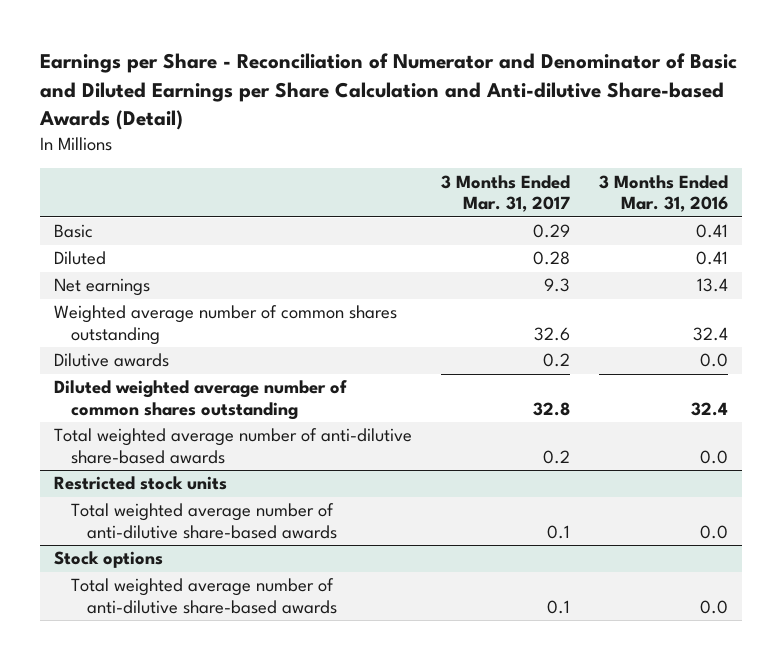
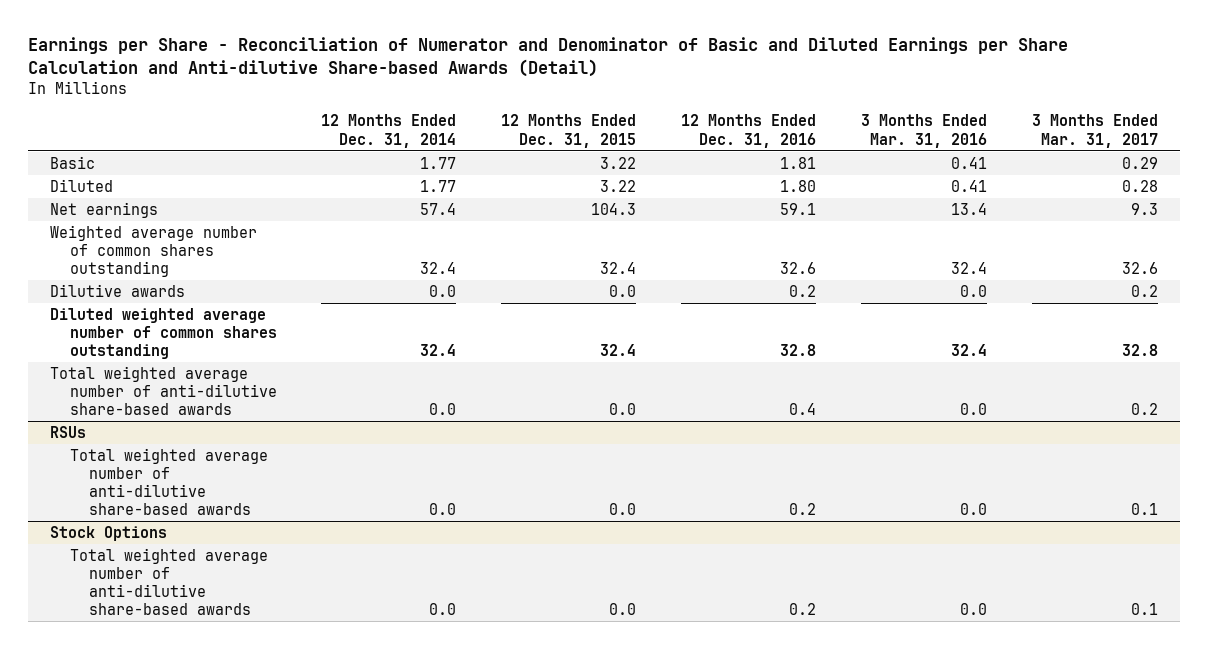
- | 3 Months Ended Mar. 31, 2017 | 3 Months Ended Mar. 31, 2016
+ | 12 Months Ended Dec. 31, 2014 | 12 Months Ended Dec. 31, 2015 | 12 Months Ended Dec. 31, 2016 | 3 Months Ended Mar. 31, 2016 | 3 Months Ended Mar. 31, 2017
- Restricted stock units
+ RSUs
- Stock options
+ Stock Options

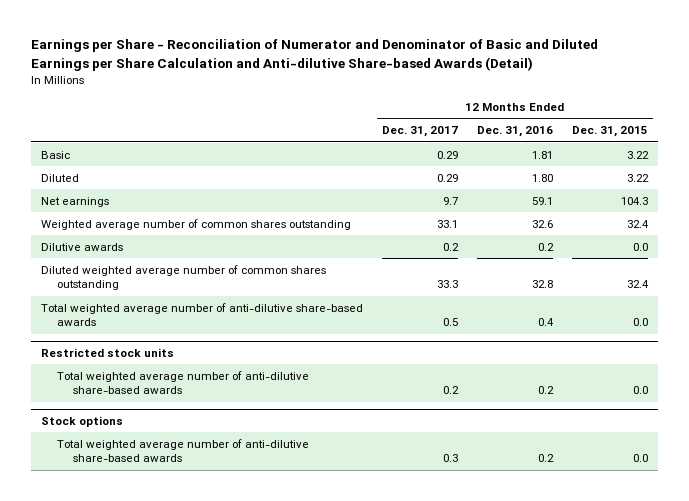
- | 12 Months Ended Dec. 31, 2014 | 12 Months Ended Dec. 31, 2015 | 12 Months Ended Dec. 31, 2016 | 3 Months Ended Mar. 31, 2016 | 3 Months Ended Mar. 31, 2017
+ | 12 Months Ended Dec. 31, 2017 | 12 Months Ended Dec. 31, 2016 | 12 Months Ended Dec. 31, 2015
- RSUs
+ Restricted stock units
- Stock Options
+ Stock options

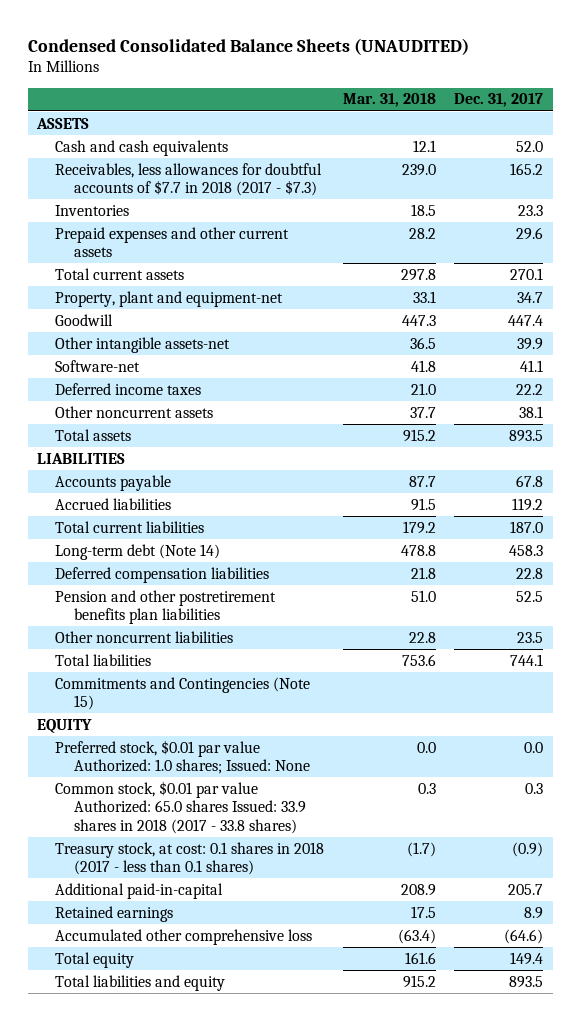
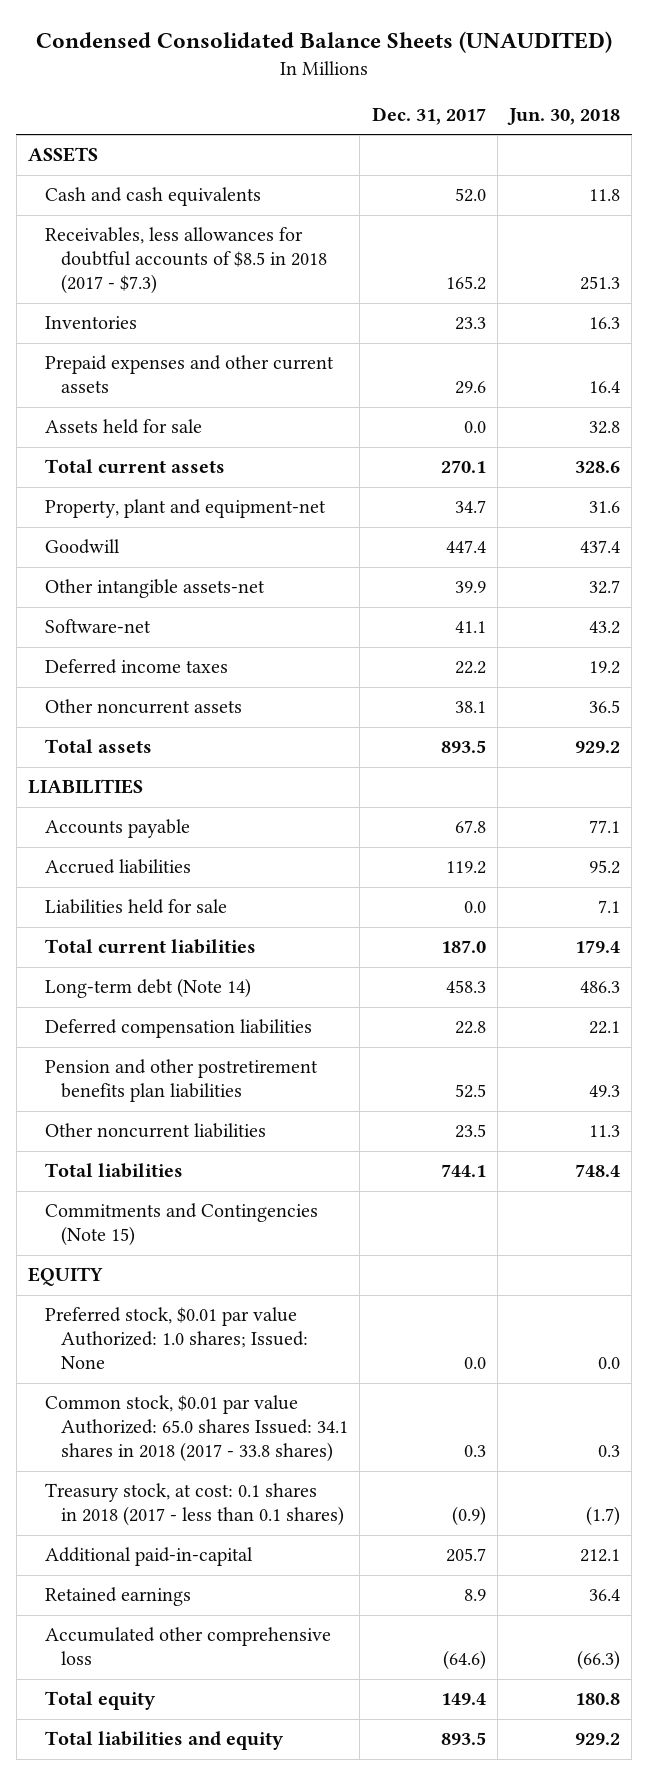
- | Mar. 31, 2018 | Dec. 31, 2017
+ | Dec. 31, 2017 | Jun. 30, 2018
- Receivables, less allowances for doubtful accounts of $7.7 in 2018 (2017 - $7.3) | 239.0 | 165.2
+ Receivables, less allowances for doubtful accounts of $8.5 in 2018 (2017 - $7.3) | 165.2 | 251.3
+ Assets held for sale | 0.0 | 32.8
+ Liabilities held for sale | 0.0 | 7.1
- Common stock, $0.01 par value Authorized: 65.0 shares Issued: 33.9 shares in 2018 (2017 - 33.8 shares) | 0.3 | 0.3
+ Common stock, $0.01 par value Authorized: 65.0 shares Issued: 34.1 shares in 2018 (2017 - 33.8 shares) | 0.3 | 0.3

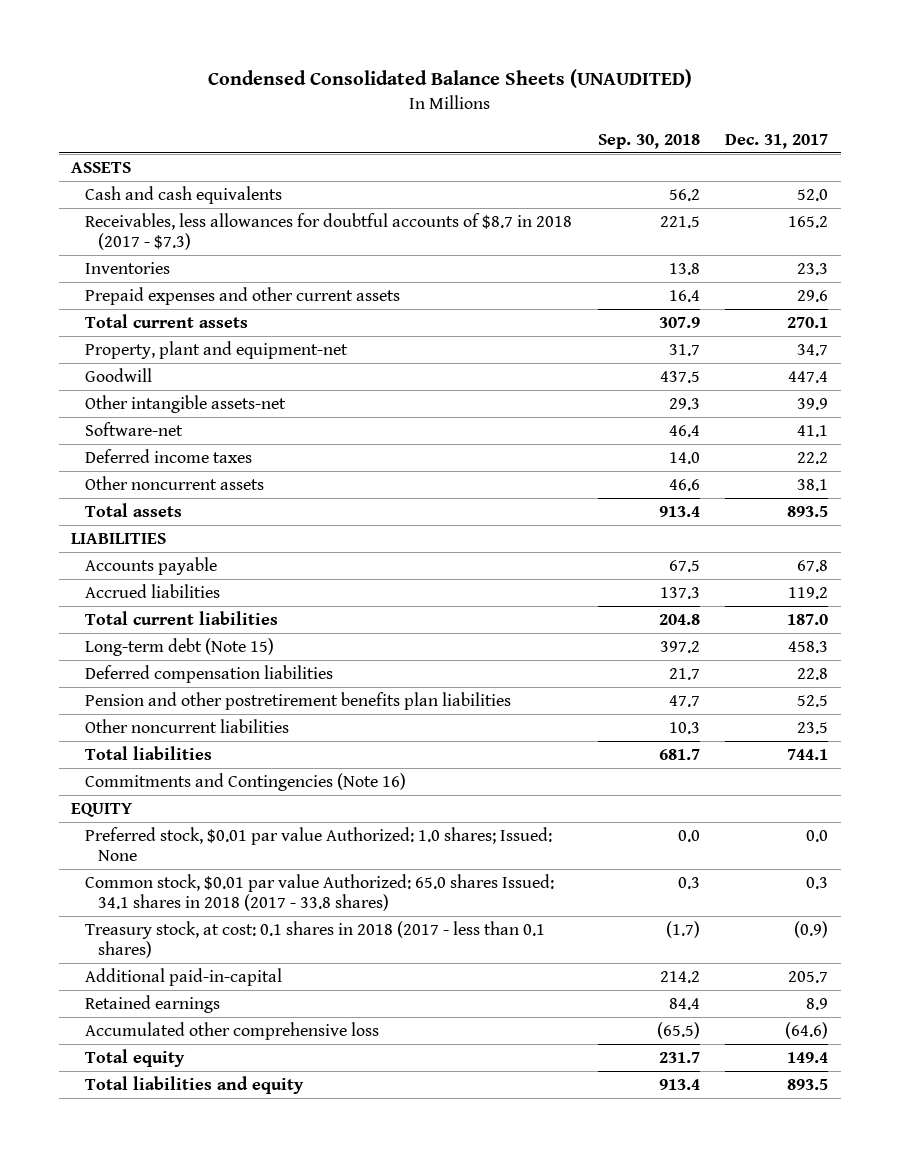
- | Dec. 31, 2017 | Jun. 30, 2018
+ | Sep. 30, 2018 | Dec. 31, 2017
- Receivables, less allowances for doubtful accounts of $8.5 in 2018 (2017 - $7.3) | 165.2 | 251.3
+ Receivables, less allowances for doubtful accounts of $8.7 in 2018 (2017 - $7.3) | 221.5 | 165.2
- Assets held for sale | 0.0 | 32.8
- Liabilities held for sale | 0.0 | 7.1
- Long-term debt (Note 14) | 458.3 | 486.3
+ Long-term debt (Note 15) | 397.2 | 458.3
- Commitments and Contingencies (Note 15)
+ Commitments and Contingencies (Note 16)

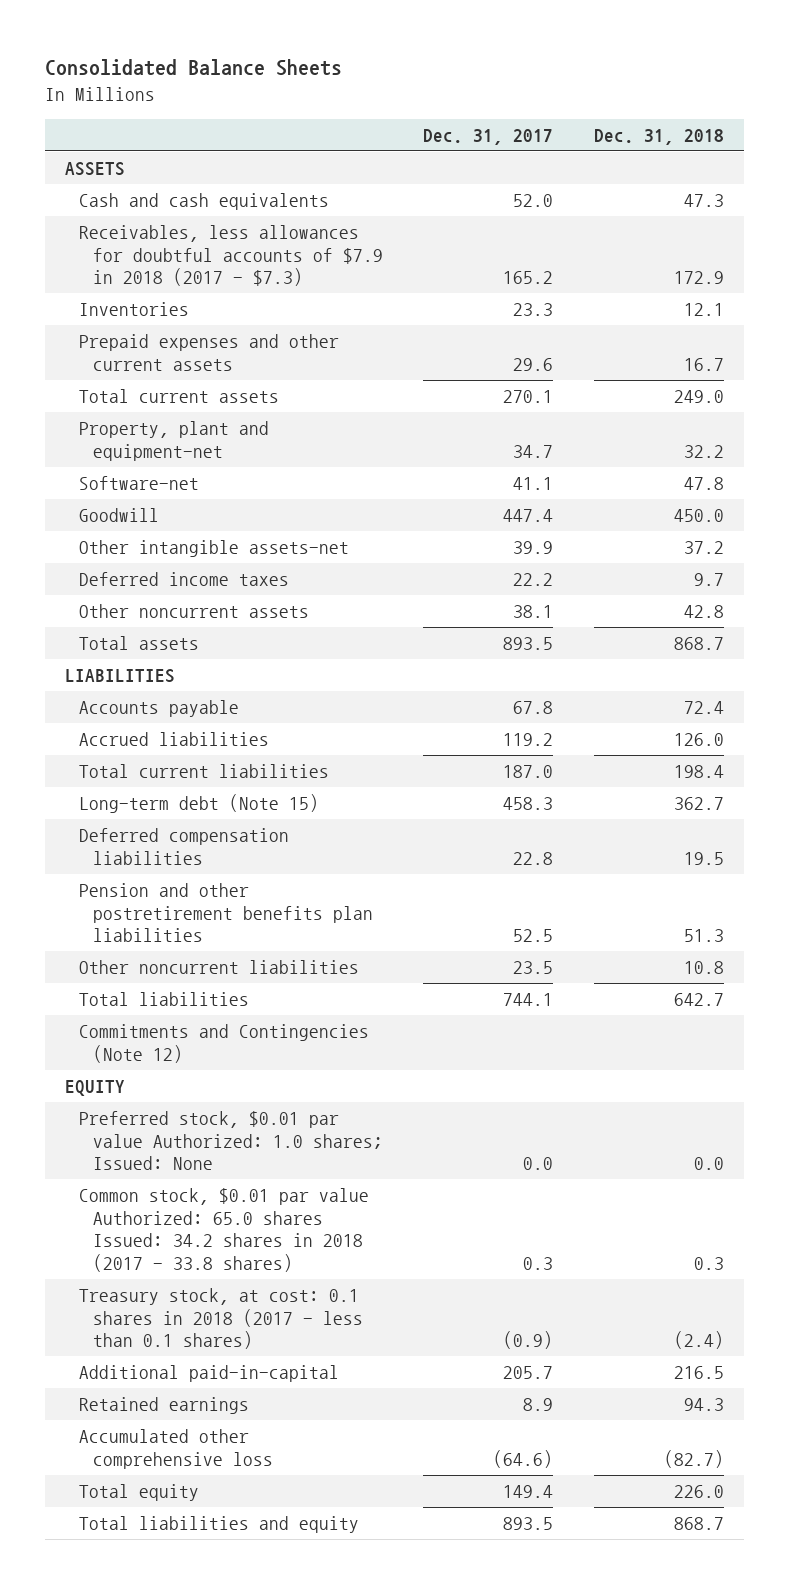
- Condensed Consolidated Balance Sheets (UNAUDITED)
+ Consolidated Balance Sheets
- | Sep. 30, 2018 | Dec. 31, 2017
+ | Dec. 31, 2017 | Dec. 31, 2018
- Receivables, less allowances for doubtful accounts of $8.7 in 2018 (2017 - $7.3) | 221.5 | 165.2
+ Receivables, less allowances for doubtful accounts of $7.9 in 2018 (2017 - $7.3) | 165.2 | 172.9
moved up: Software-net | 41.1 | 47.8
- Commitments and Contingencies (Note 16)
+ Commitments and Contingencies (Note 12)
- Common stock, $0.01 par value Authorized: 65.0 shares Issued: 34.1 shares in 2018 (2017 - 33.8 shares) | 0.3 | 0.3
+ Common stock, $0.01 par value Authorized: 65.0 shares Issued: 34.2 shares in 2018 (2017 - 33.8 shares) | 0.3 | 0.3

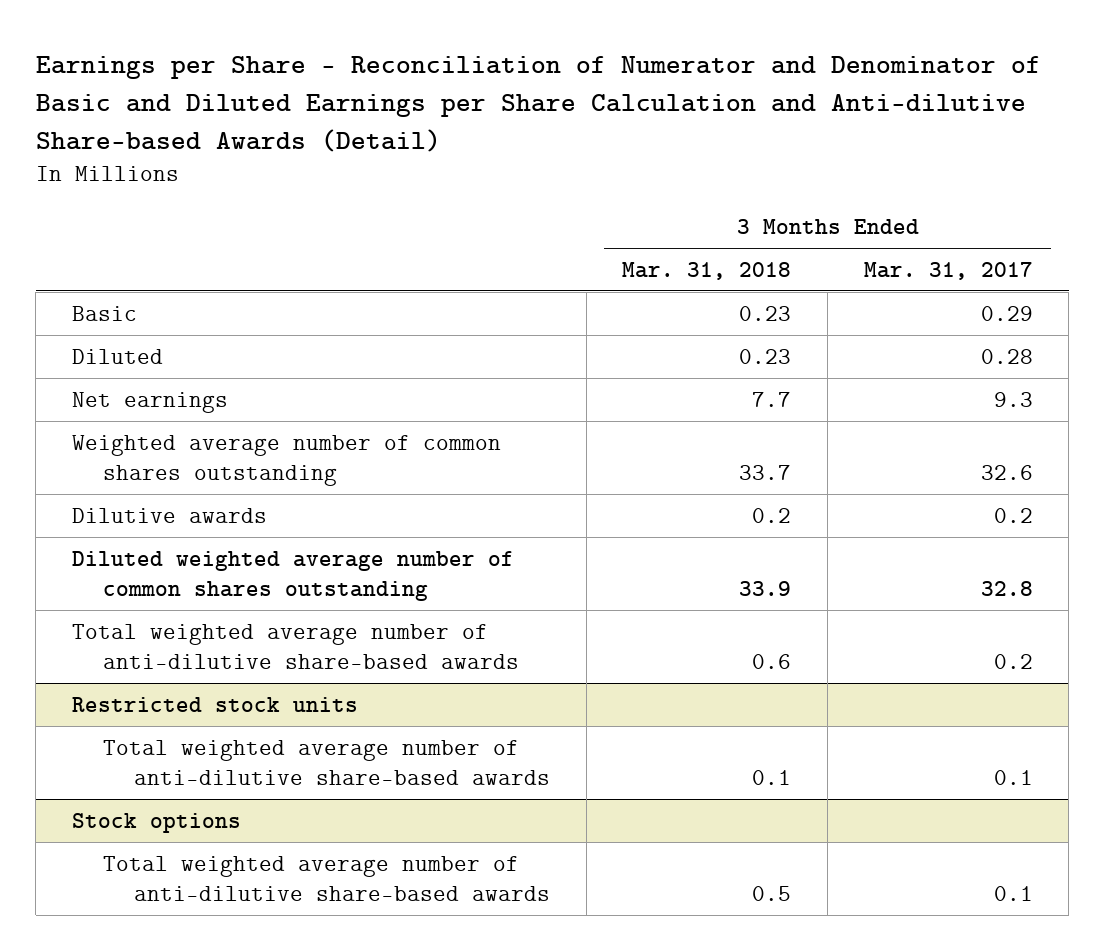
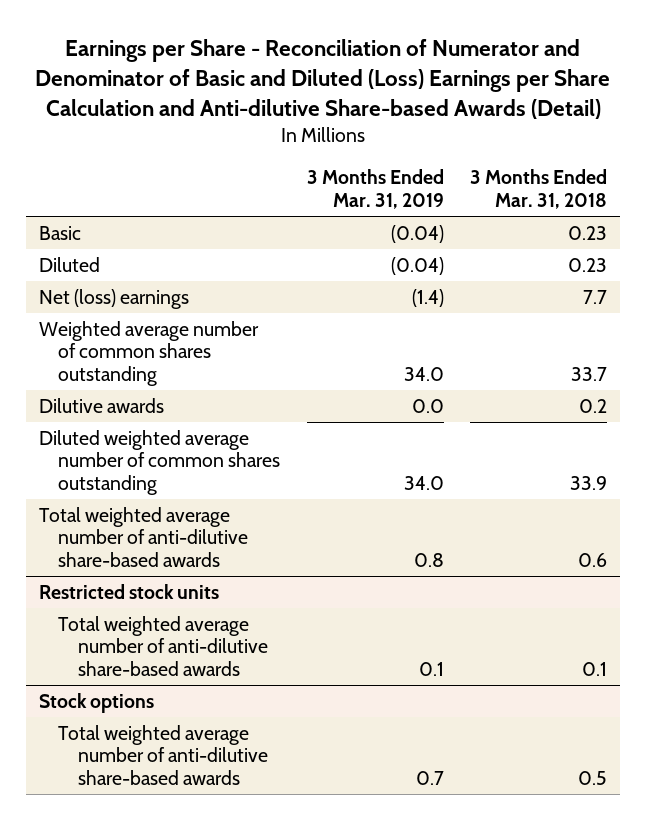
- Earnings per Share - Reconciliation of Numerator and Denominator of Basic and Diluted Earnings per Share Calculation and Anti-dilutive Share-based Awards (Detail)
+ Earnings per Share - Reconciliation of Numerator and Denominator of Basic and Diluted (Loss) Earnings per Share Calculation and Anti-dilutive Share-based Awards (Detail)
- | 3 Months Ended Mar. 31, 2018 | 3 Months Ended Mar. 31, 2017
+ | 3 Months Ended Mar. 31, 2019 | 3 Months Ended Mar. 31, 2018
- Net earnings | 7.7 | 9.3
+ Net (loss) earnings | (1.4) | 7.7

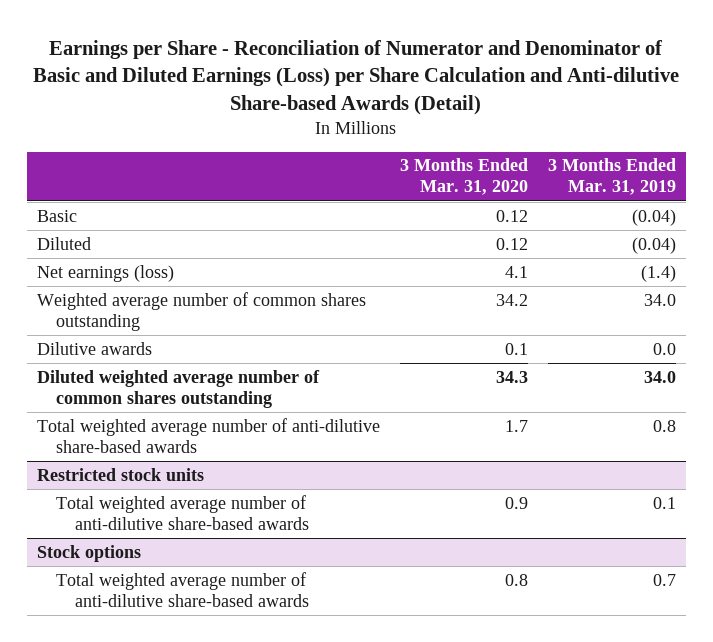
- Earnings per Share - Reconciliation of Numerator and Denominator of Basic and Diluted (Loss) Earnings per Share Calculation and Anti-dilutive Share-based Awards (Detail)
+ Earnings per Share - Reconciliation of Numerator and Denominator of Basic and Diluted Earnings (Loss) per Share Calculation and Anti-dilutive Share-based Awards (Detail)
- | 3 Months Ended Mar. 31, 2019 | 3 Months Ended Mar. 31, 2018
+ | 3 Months Ended Mar. 31, 2020 | 3 Months Ended Mar. 31, 2019
- Net (loss) earnings | (1.4) | 7.7
+ Net earnings (loss) | 4.1 | (1.4)

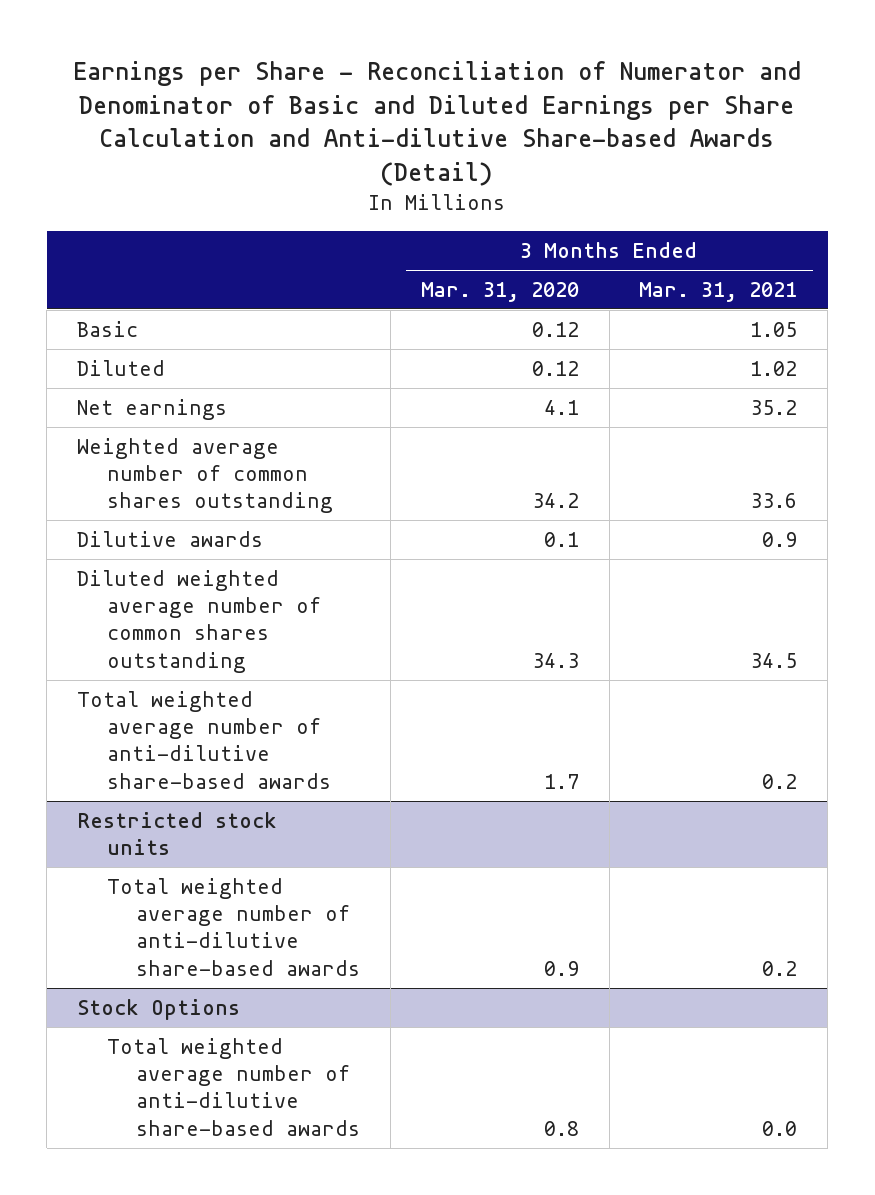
- Earnings per Share - Reconciliation of Numerator and Denominator of Basic and Diluted Earnings (Loss) per Share Calculation and Anti-dilutive Share-based Awards (Detail)
+ Earnings per Share - Reconciliation of Numerator and Denominator of Basic and Diluted Earnings per Share Calculation and Anti-dilutive Share-based Awards (Detail)
- | 3 Months Ended Mar. 31, 2020 | 3 Months Ended Mar. 31, 2019
+ | 3 Months Ended Mar. 31, 2020 | 3 Months Ended Mar. 31, 2021
- Net earnings (loss) | 4.1 | (1.4)
+ Net earnings | 4.1 | 35.2
- Stock options
+ Stock Options

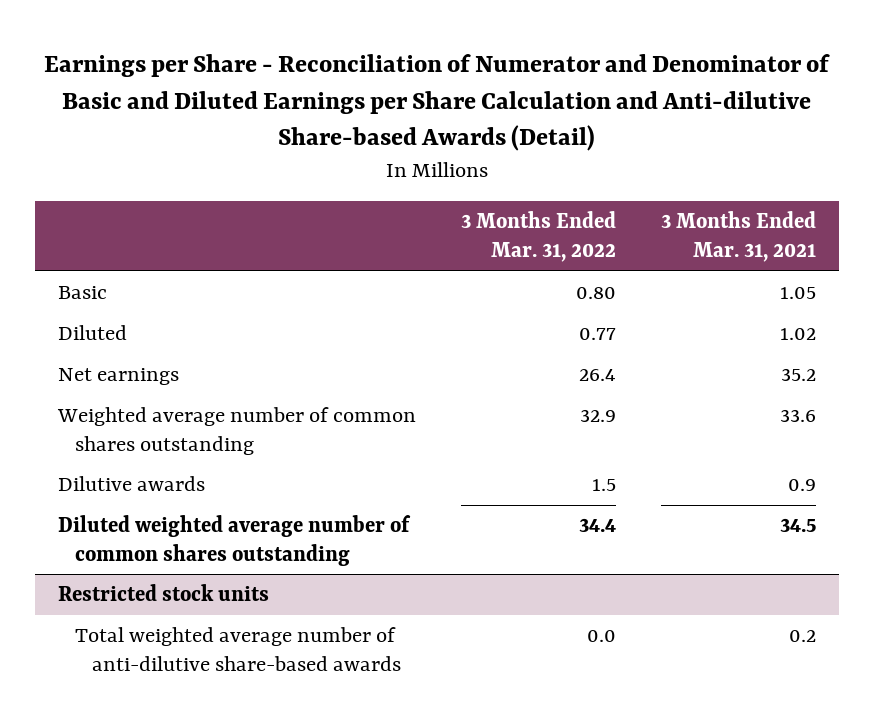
- | 3 Months Ended Mar. 31, 2020 | 3 Months Ended Mar. 31, 2021
+ | 3 Months Ended Mar. 31, 2022 | 3 Months Ended Mar. 31, 2021
- Total weighted average number of anti-dilutive share-based awards | 1.7 | 0.2
- Stock Options
- Total weighted average number of anti-dilutive share-based awards | 0.8 | 0.0

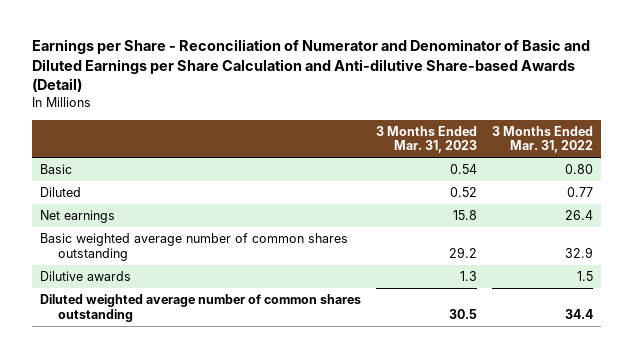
- | 3 Months Ended Mar. 31, 2022 | 3 Months Ended Mar. 31, 2021
+ | 3 Months Ended Mar. 31, 2023 | 3 Months Ended Mar. 31, 2022
- Weighted average number of common shares outstanding | 32.9 | 33.6
+ Basic weighted average number of common shares outstanding | 29.2 | 32.9
- Restricted stock units
- Total weighted average number of anti-dilutive share-based awards | 0.0 | 0.2

